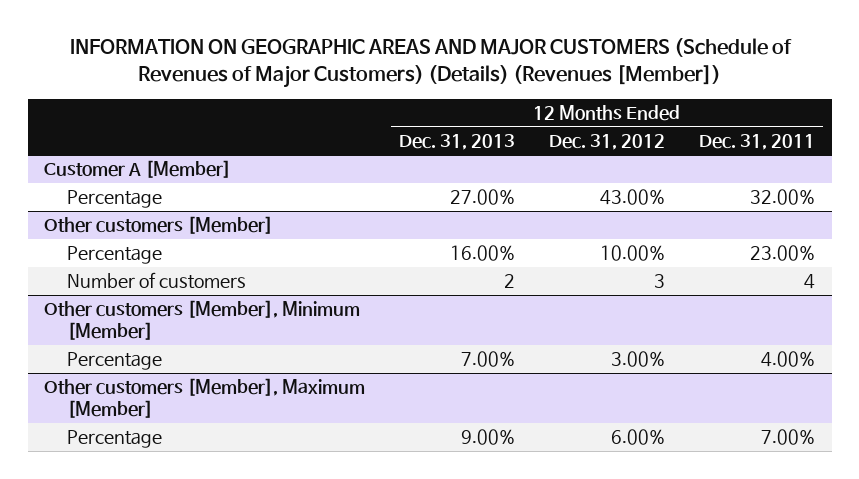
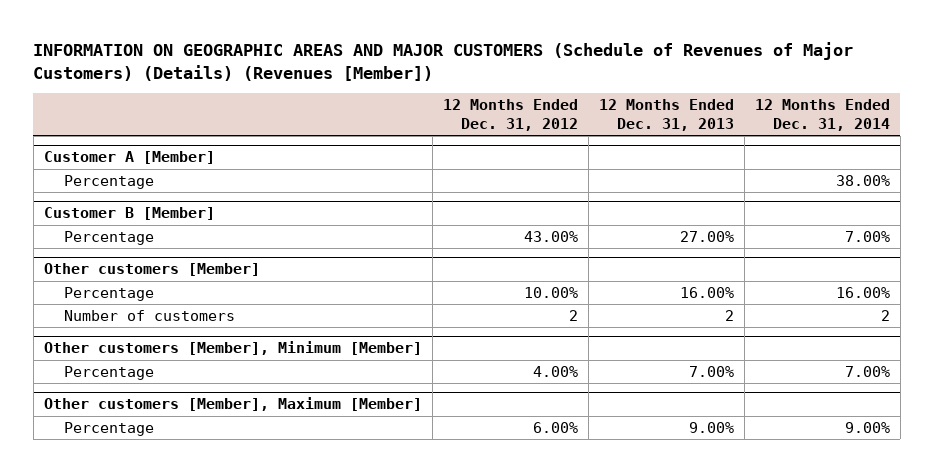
- | 12 Months Ended Dec. 31, 2013 | 12 Months Ended Dec. 31, 2012 | 12 Months Ended Dec. 31, 2011
+ | 12 Months Ended Dec. 31, 2012 | 12 Months Ended Dec. 31, 2013 | 12 Months Ended Dec. 31, 2014
@ Customer A [Member]
+ Percentage | | | 38.00%
+ Customer B [Member]
@ Other customers [Member]
- Number of customers | 2 | 3 | 4
+ Number of customers | 2 | 2 | 2
@ Other customers [Member], Minimum [Member]
- Percentage | 7.00% | 3.00% | 4.00%
+ Percentage | 4.00% | 7.00% | 7.00%

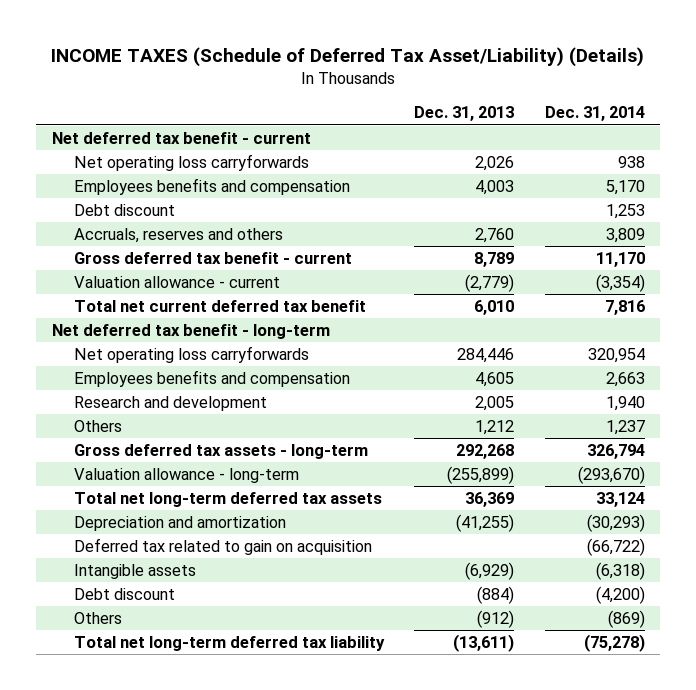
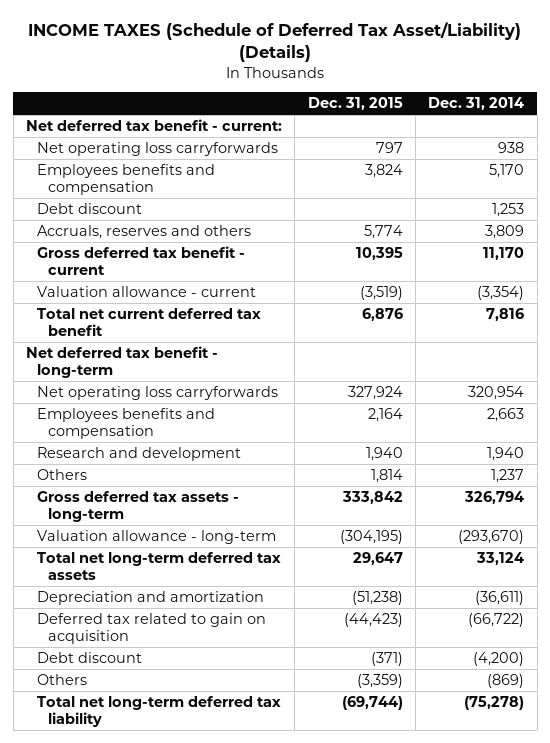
- | Dec. 31, 2013 | Dec. 31, 2014
+ | Dec. 31, 2015 | Dec. 31, 2014
- Net deferred tax benefit - current
+ Net deferred tax benefit - current:
- Depreciation and amortization | (41,255) | (30,293)
+ Depreciation and amortization | (51,238) | (36,611)
- Intangible assets | (6,929) | (6,318)

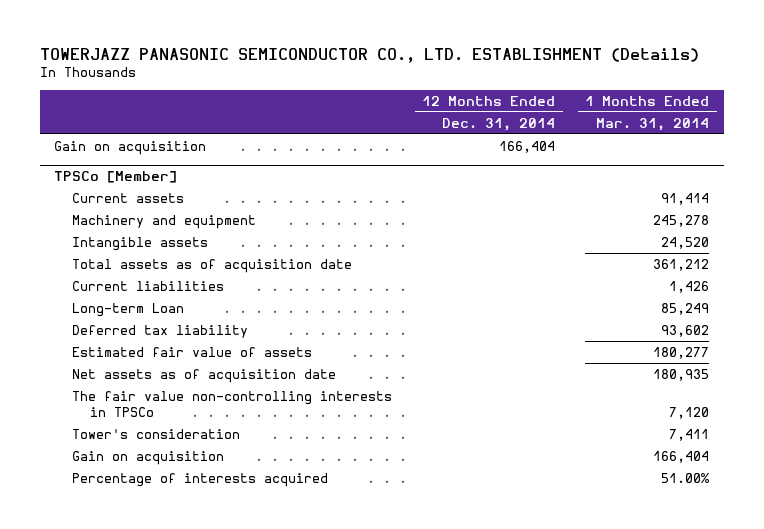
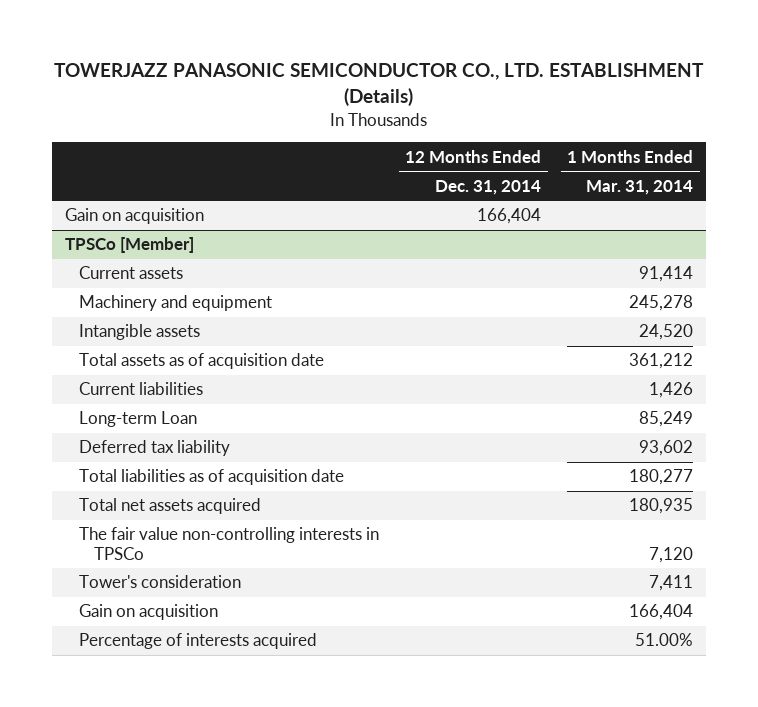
@ TPSCo [Member]
- Estimated fair value of assets | | 180,277
- Net assets as of acquisition date | | 180,935
+ Total liabilities as of acquisition date | | 180,277
+ Total net assets acquired | | 180,935

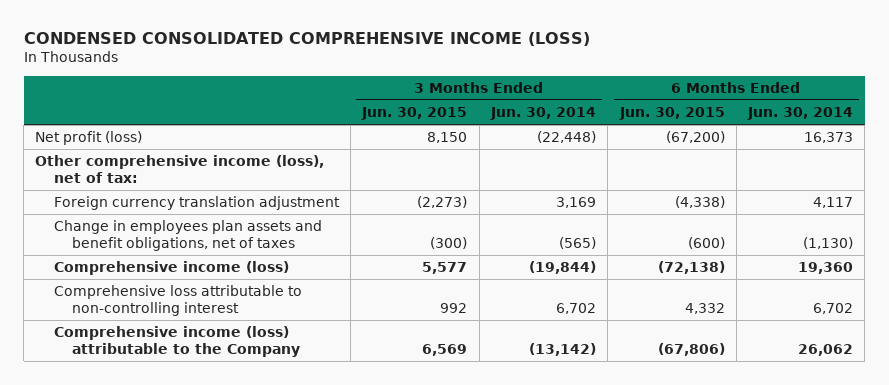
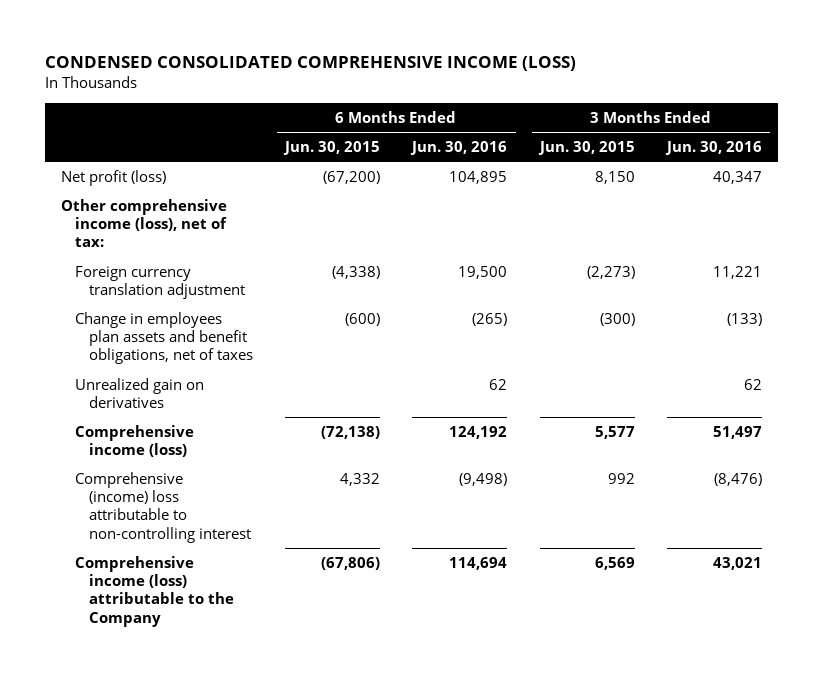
- | 3 Months Ended Jun. 30, 2015 | 3 Months Ended Jun. 30, 2014 | 6 Months Ended Jun. 30, 2015 | 6 Months Ended Jun. 30, 2014
+ | 6 Months Ended Jun. 30, 2015 | 6 Months Ended Jun. 30, 2016 | 3 Months Ended Jun. 30, 2015 | 3 Months Ended Jun. 30, 2016
+ Unrealized gain on derivatives | | 62 | | 62
- Comprehensive loss attributable to non-controlling interest | 992 | 6,702 | 4,332 | 6,702
+ Comprehensive (income) loss attributable to non-controlling interest | 4,332 | (9,498) | 992 | (8,476)

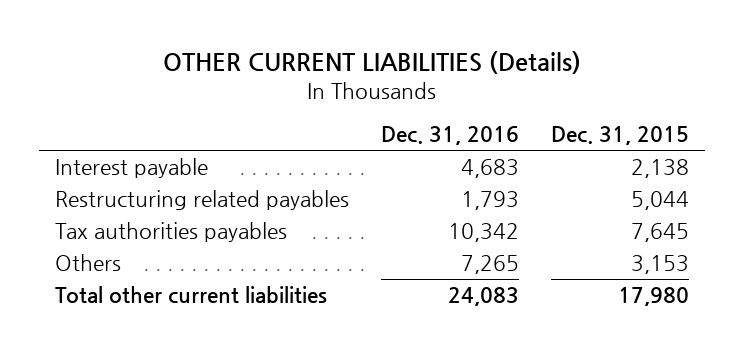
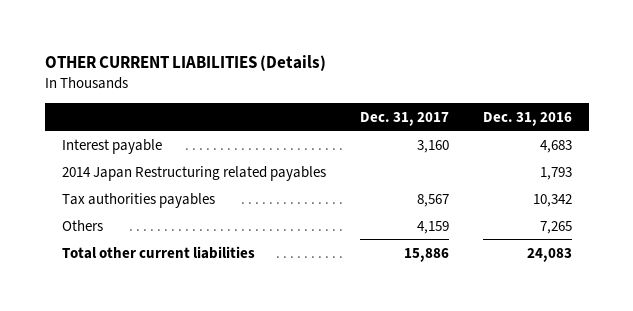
- | Dec. 31, 2016 | Dec. 31, 2015
+ | Dec. 31, 2017 | Dec. 31, 2016
- Restructuring related payables | 1,793 | 5,044
+ 2014 Japan Restructuring related payables | | 1,793

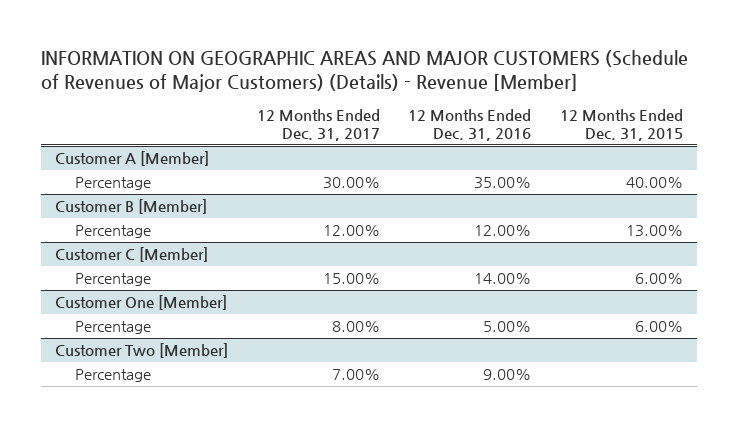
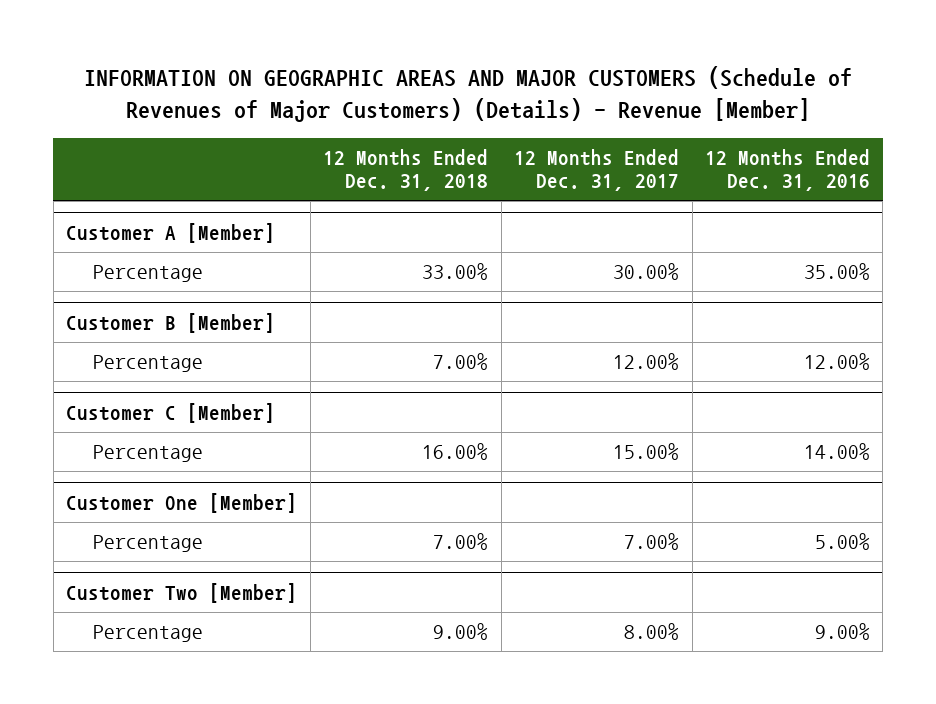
- | 12 Months Ended Dec. 31, 2017 | 12 Months Ended Dec. 31, 2016 | 12 Months Ended Dec. 31, 2015
+ | 12 Months Ended Dec. 31, 2018 | 12 Months Ended Dec. 31, 2017 | 12 Months Ended Dec. 31, 2016
@ Customer One [Member]
- Percentage | 8.00% | 5.00% | 6.00%
+ Percentage | 7.00% | 7.00% | 5.00%
@ Customer Two [Member]
- Percentage | 7.00% | 9.00% |
+ Percentage | 9.00% | 8.00% | 9.00%

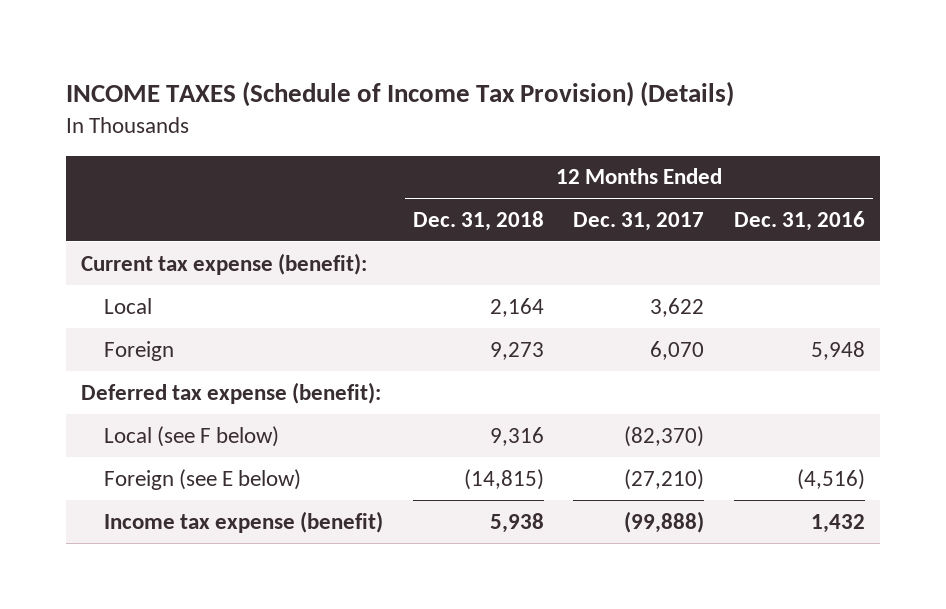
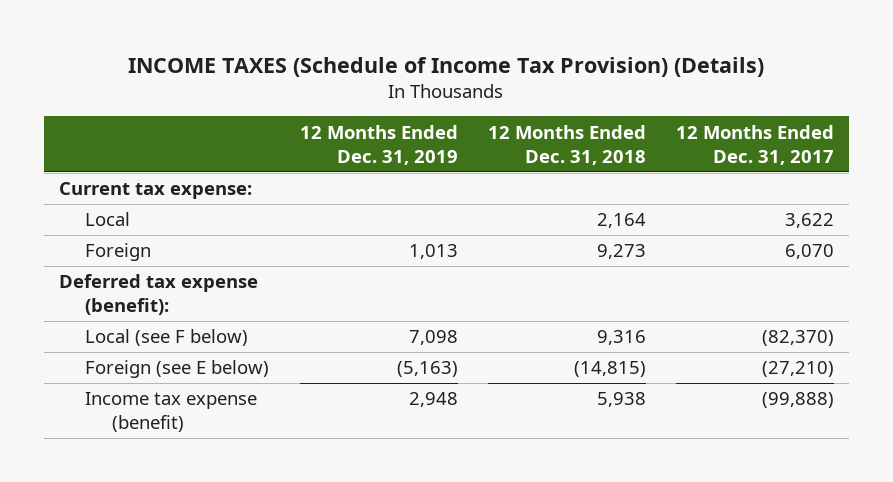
- | 12 Months Ended Dec. 31, 2018 | 12 Months Ended Dec. 31, 2017 | 12 Months Ended Dec. 31, 2016
+ | 12 Months Ended Dec. 31, 2019 | 12 Months Ended Dec. 31, 2018 | 12 Months Ended Dec. 31, 2017
- Current tax expense (benefit):
+ Current tax expense:

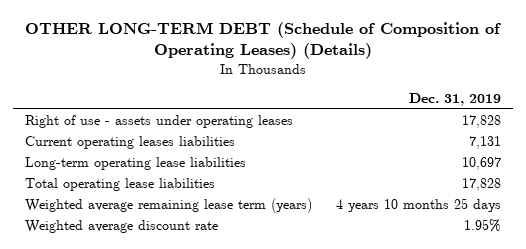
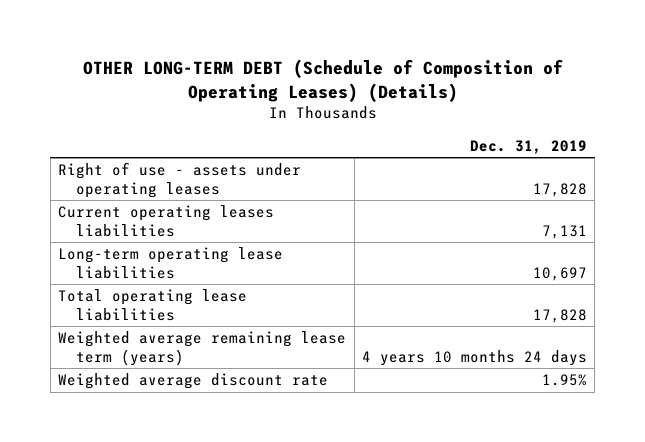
- Weighted average remaining lease term (years) | 4 years 10 months 25 days
+ Weighted average remaining lease term (years) | 4 years 10 months 24 days

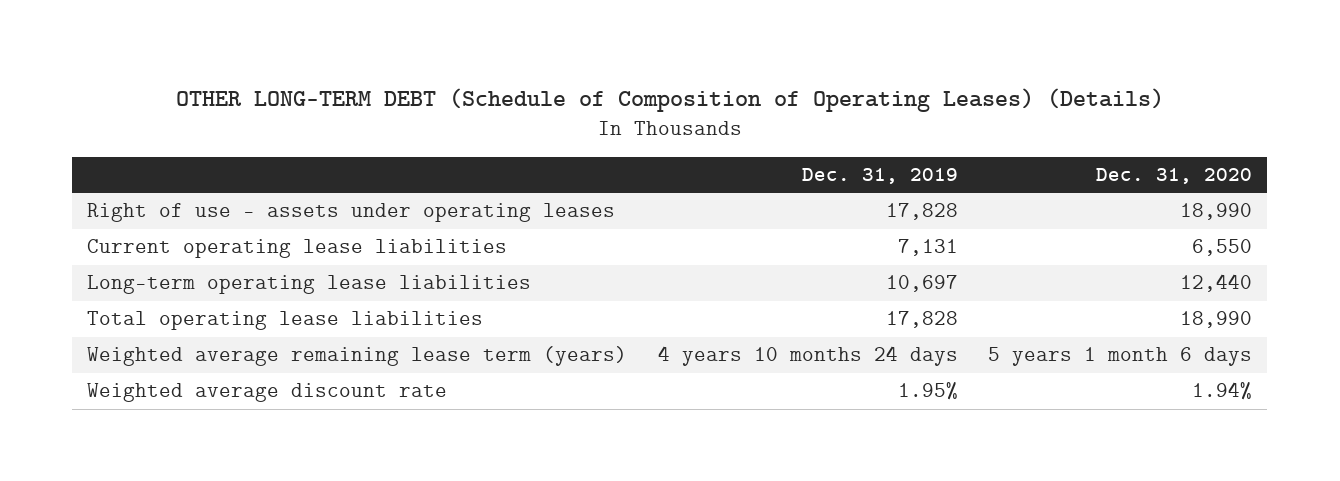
- | Dec. 31, 2019
+ | Dec. 31, 2019 | Dec. 31, 2020
- Current operating leases liabilities | 7,131
+ Current operating lease liabilities | 7,131 | 6,550

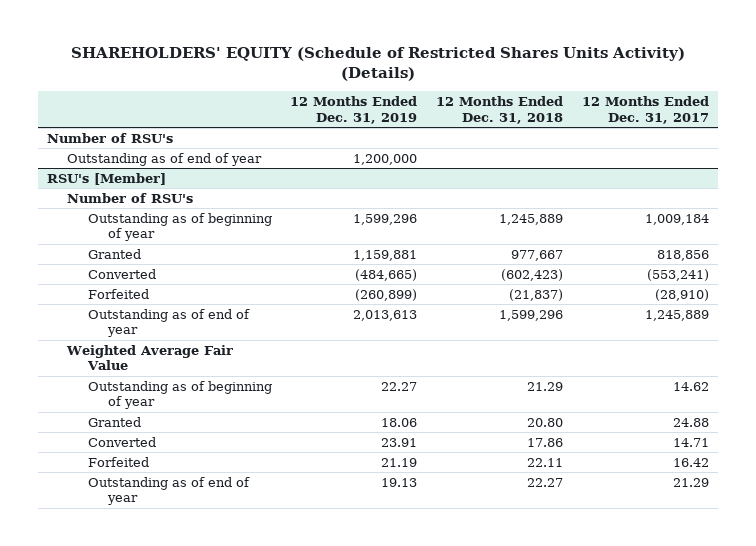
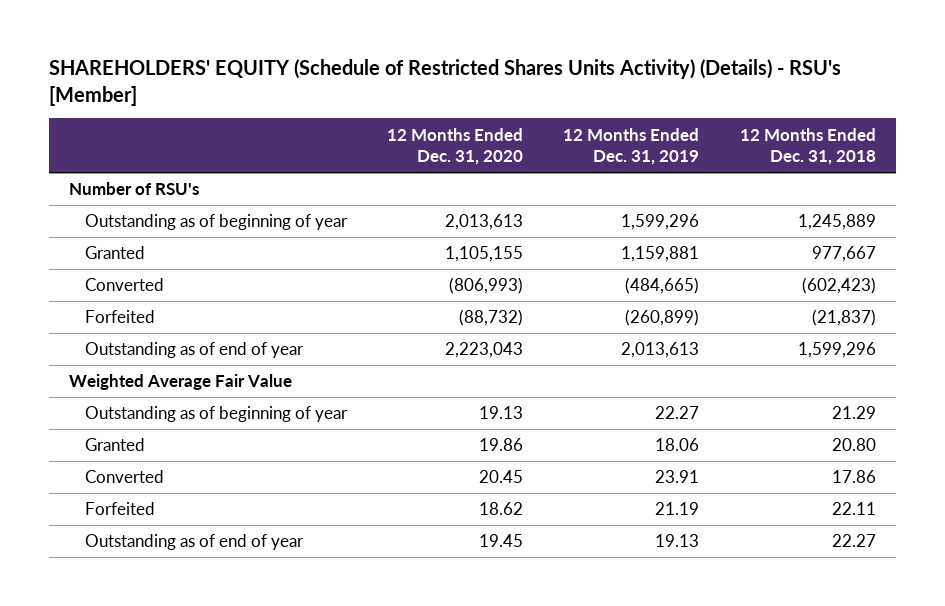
- SHAREHOLDERS' EQUITY (Schedule of Restricted Shares Units Activity) (Details)
+ SHAREHOLDERS' EQUITY (Schedule of Restricted Shares Units Activity) (Details) - RSU's [Member]
- | 12 Months Ended Dec. 31, 2019 | 12 Months Ended Dec. 31, 2018 | 12 Months Ended Dec. 31, 2017
+ | 12 Months Ended Dec. 31, 2020 | 12 Months Ended Dec. 31, 2019 | 12 Months Ended Dec. 31, 2018
- Outstanding as of end of year | 1,200,000 | |
- RSU's [Member]
- Number of RSU's

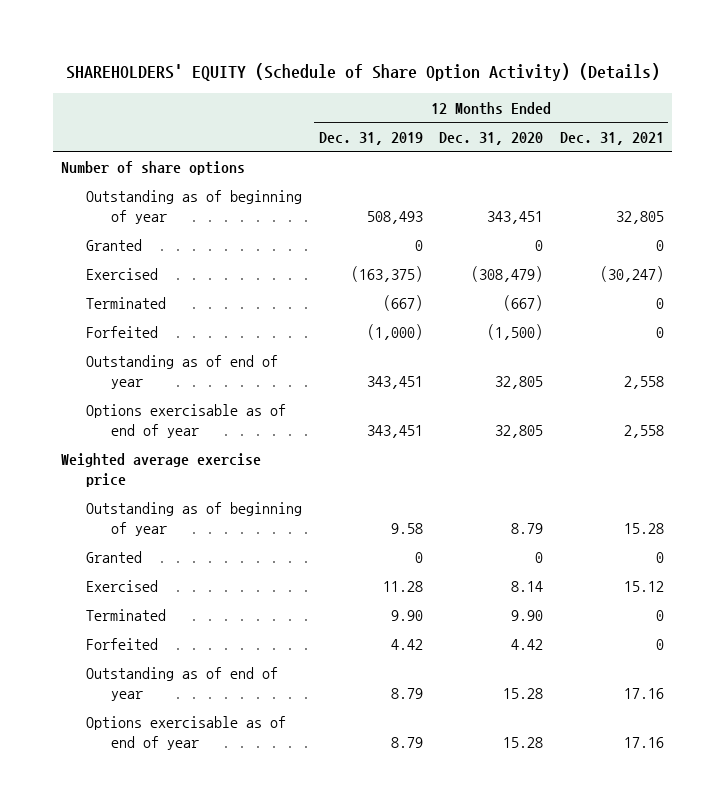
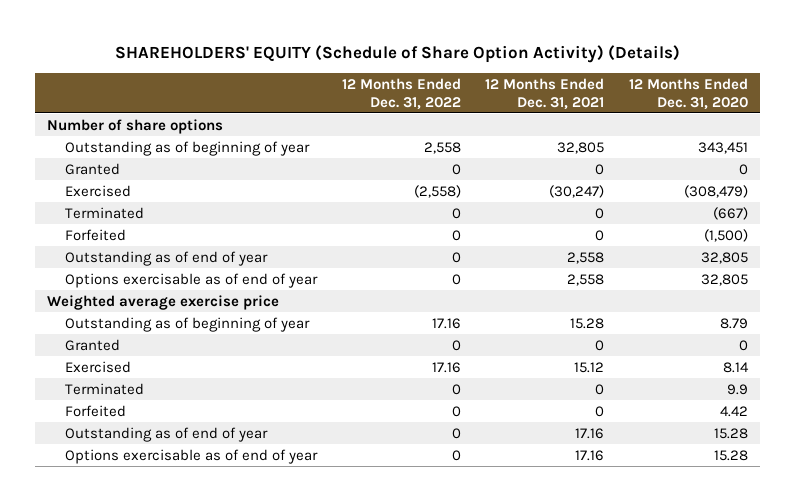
- | 12 Months Ended Dec. 31, 2019 | 12 Months Ended Dec. 31, 2020 | 12 Months Ended Dec. 31, 2021
+ | 12 Months Ended Dec. 31, 2022 | 12 Months Ended Dec. 31, 2021 | 12 Months Ended Dec. 31, 2020
- Terminated | 9.90 | 9.90 | 0
+ Terminated | 0 | 0 | 9.9

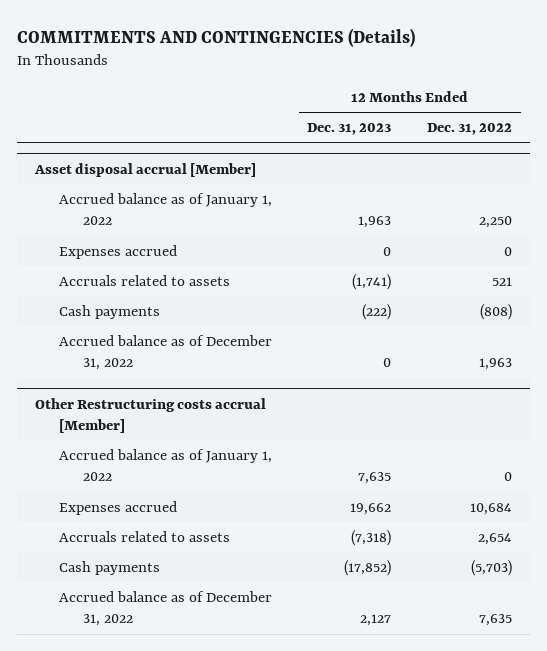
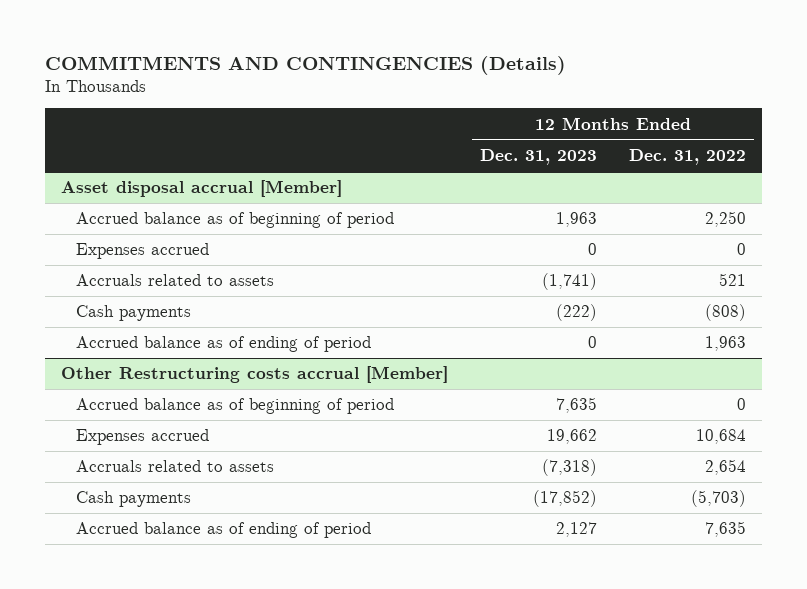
@ Asset disposal accrual [Member]
- Accrued balance as of January 1, 2022 | 1,963 | 2,250
+ Accrued balance as of beginning of period | 1,963 | 2,250
- Accrued balance as of December 31, 2022 | 0 | 1,963
+ Accrued balance as of ending of period | 0 | 1,963
@ Other Restructuring costs accrual [Member]
- Accrued balance as of January 1, 2022 | 7,635 | 0
+ Accrued balance as of beginning of period | 7,635 | 0
- Accrued balance as of December 31, 2022 | 2,127 | 7,635
+ Accrued balance as of ending of period | 2,127 | 7,635

